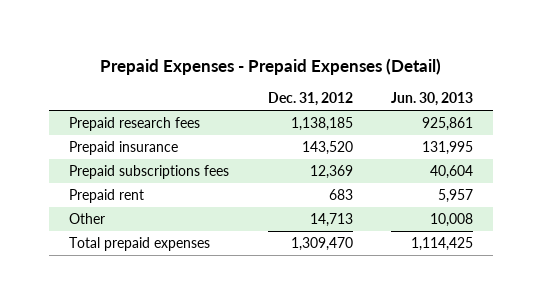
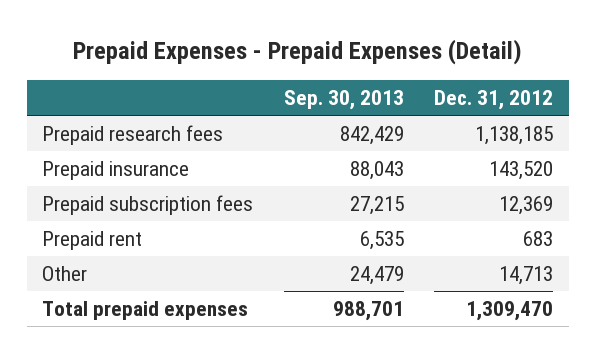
- | Dec. 31, 2012 | Jun. 30, 2013
+ | Sep. 30, 2013 | Dec. 31, 2012
- Prepaid subscriptions fees | 12,369 | 40,604
+ Prepaid subscription fees | 27,215 | 12,369

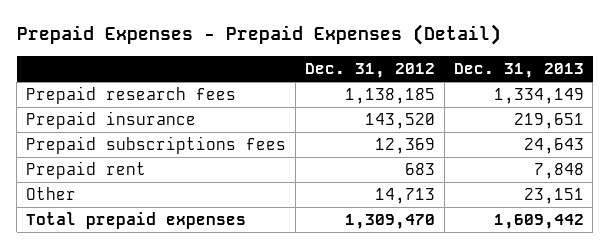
- | Sep. 30, 2013 | Dec. 31, 2012
+ | Dec. 31, 2012 | Dec. 31, 2013
- Prepaid subscription fees | 27,215 | 12,369
+ Prepaid subscriptions fees | 12,369 | 24,643

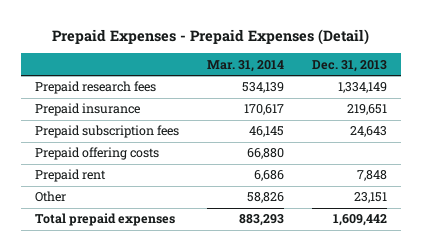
- | Dec. 31, 2012 | Dec. 31, 2013
+ | Mar. 31, 2014 | Dec. 31, 2013
- Prepaid subscriptions fees | 12,369 | 24,643
+ Prepaid subscription fees | 46,145 | 24,643
+ Prepaid offering costs | 66,880 |

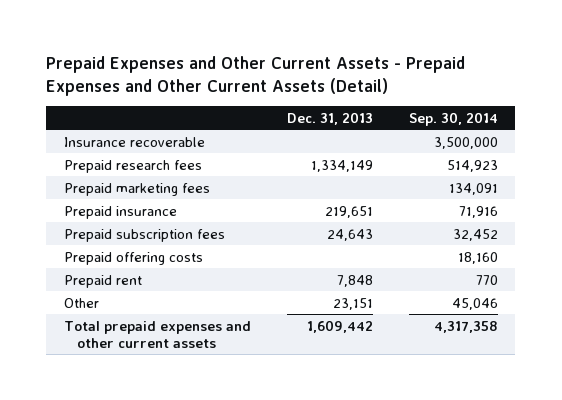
- Prepaid Expenses - Prepaid Expenses (Detail)
+ Prepaid Expenses and Other Current Assets - Prepaid Expenses and Other Current Assets (Detail)
- | Mar. 31, 2014 | Dec. 31, 2013
+ | Dec. 31, 2013 | Sep. 30, 2014
+ Insurance recoverable | | 3,500,000
+ Prepaid marketing fees | | 134,091
- Total prepaid expenses | 883,293 | 1,609,442
+ Total prepaid expenses and other current assets | 1,609,442 | 4,317,358

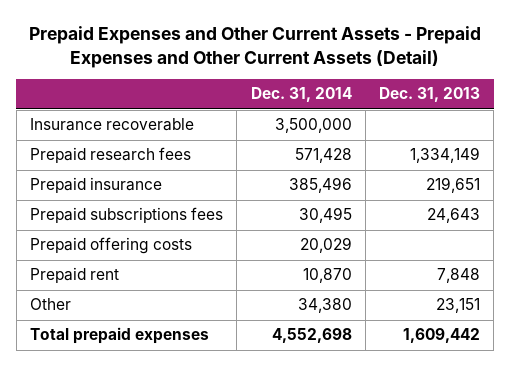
- | Dec. 31, 2013 | Sep. 30, 2014
+ | Dec. 31, 2014 | Dec. 31, 2013
- Prepaid marketing fees | | 134,091
- Prepaid subscription fees | 24,643 | 32,452
+ Prepaid subscriptions fees | 30,495 | 24,643
- Total prepaid expenses and other current assets | 1,609,442 | 4,317,358
+ Total prepaid expenses | 4,552,698 | 1,609,442

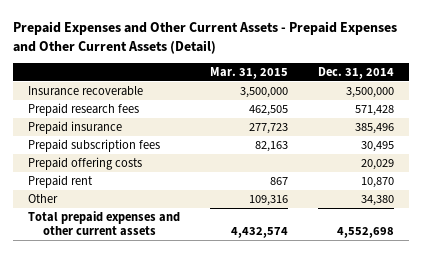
- | Dec. 31, 2014 | Dec. 31, 2013
+ | Mar. 31, 2015 | Dec. 31, 2014
- Prepaid subscriptions fees | 30,495 | 24,643
+ Prepaid subscription fees | 82,163 | 30,495
- Total prepaid expenses | 4,552,698 | 1,609,442
+ Total prepaid expenses and other current assets | 4,432,574 | 4,552,698

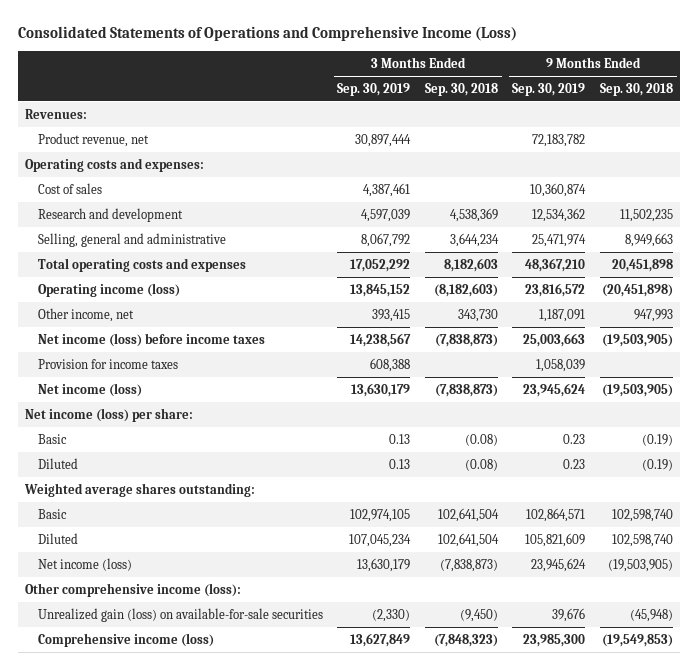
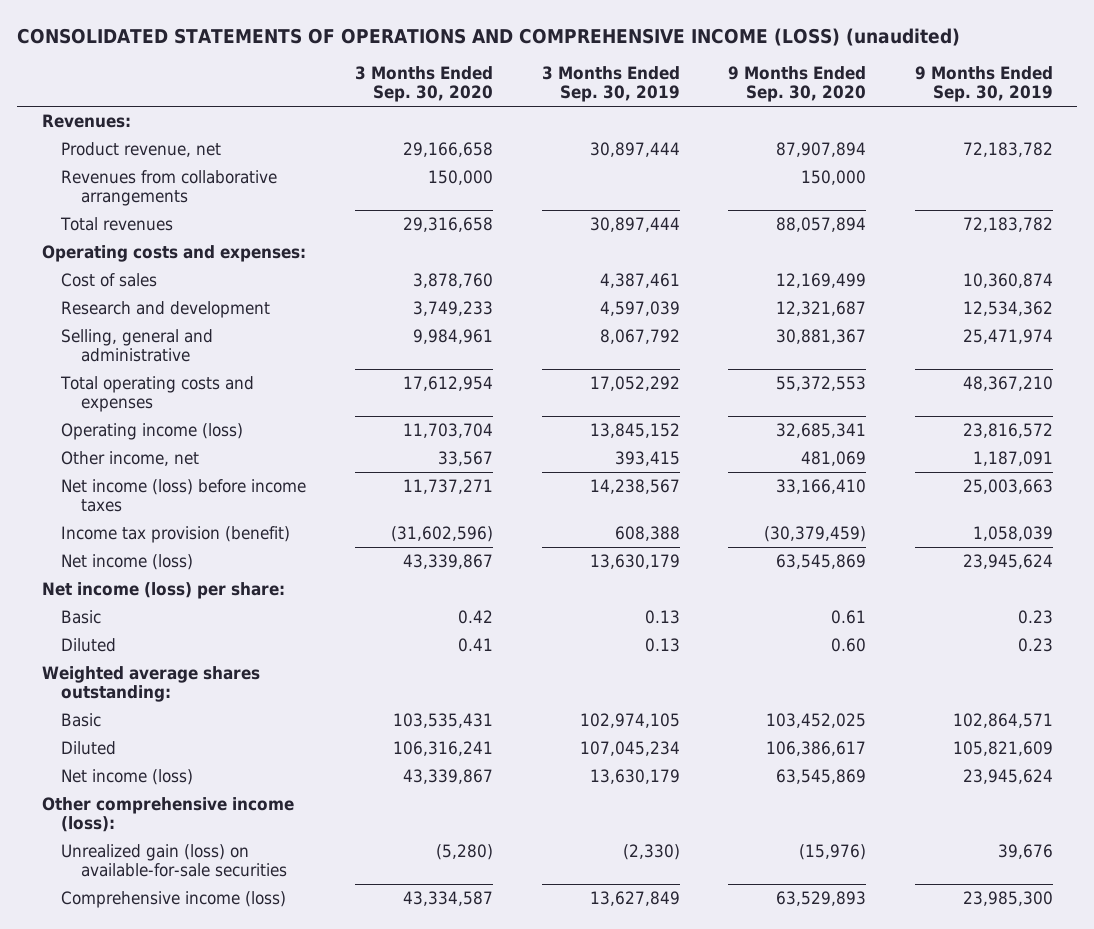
- Consolidated Statements of Operations and Comprehensive Income (Loss)
+ CONSOLIDATED STATEMENTS OF OPERATIONS AND COMPREHENSIVE INCOME (LOSS) (unaudited)
- | 3 Months Ended Sep. 30, 2019 | 3 Months Ended Sep. 30, 2018 | 9 Months Ended Sep. 30, 2019 | 9 Months Ended Sep. 30, 2018
+ | 3 Months Ended Sep. 30, 2020 | 3 Months Ended Sep. 30, 2019 | 9 Months Ended Sep. 30, 2020 | 9 Months Ended Sep. 30, 2019
+ Revenues from collaborative arrangements | 150,000 | | 150,000 |
+ Total revenues | 29,316,658 | 30,897,444 | 88,057,894 | 72,183,782
- Provision for income taxes | 608,388 | | 1,058,039 |
+ Income tax provision (benefit) | (31,602,596) | 608,388 | (30,379,459) | 1,058,039

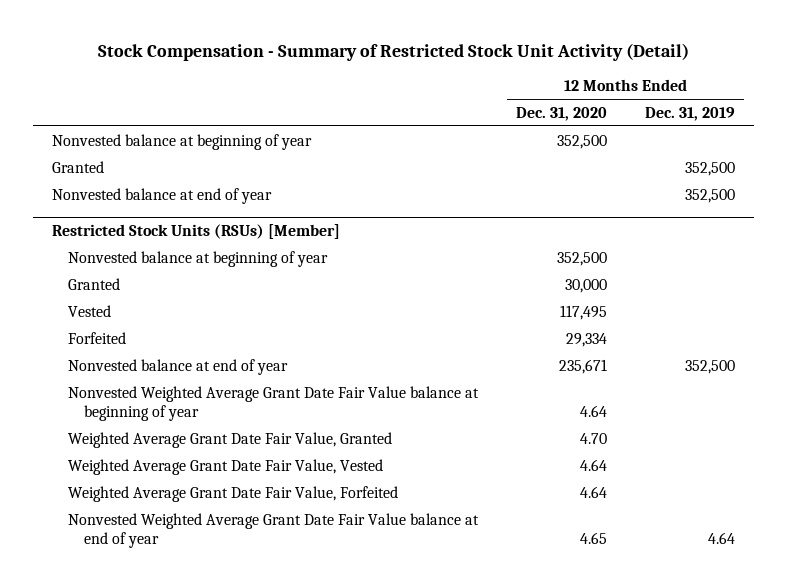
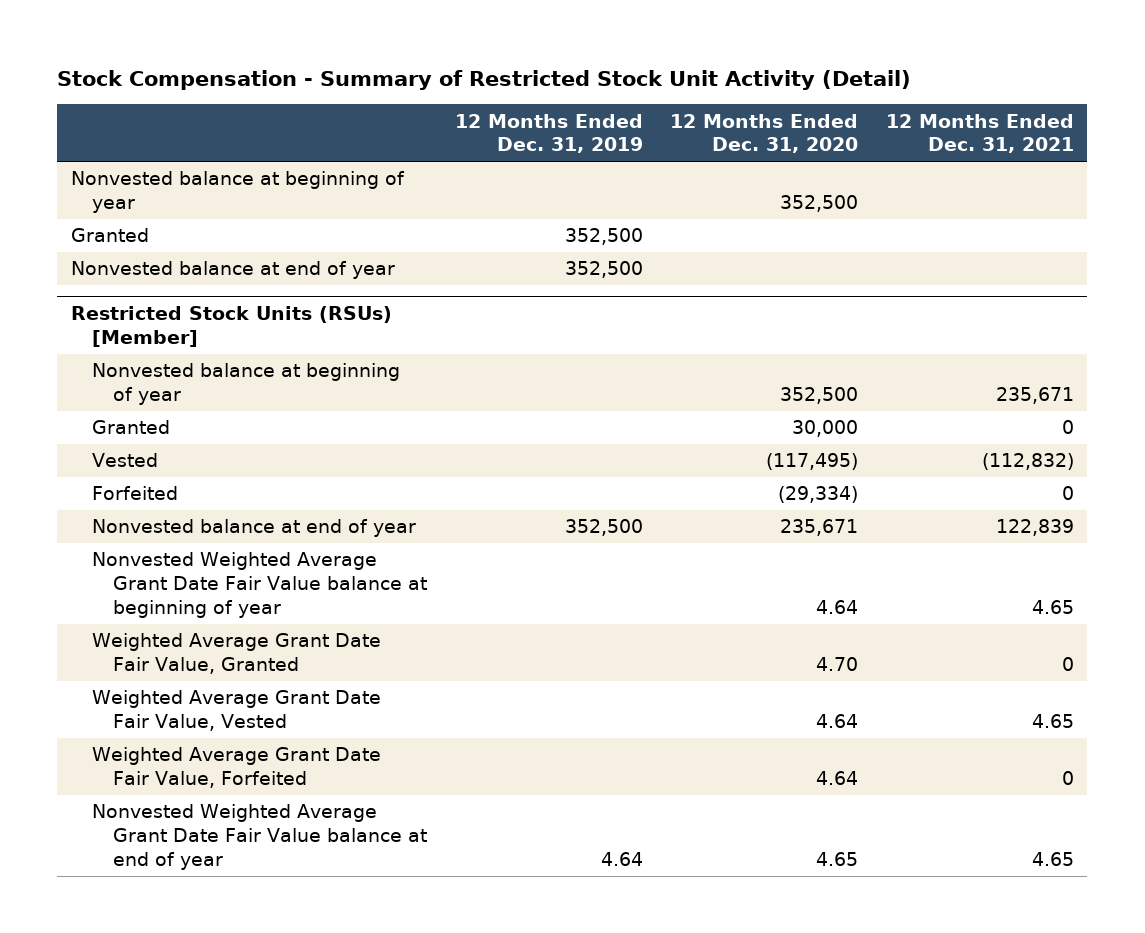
- | 12 Months Ended Dec. 31, 2020 | 12 Months Ended Dec. 31, 2019
+ | 12 Months Ended Dec. 31, 2019 | 12 Months Ended Dec. 31, 2020 | 12 Months Ended Dec. 31, 2021
@ Restricted Stock Units (RSUs) [Member]
- Vested | 117,495 |
- Forfeited | 29,334 |
+ Vested | | (117,495) | (112,832)
+ Forfeited | | (29,334) | 0

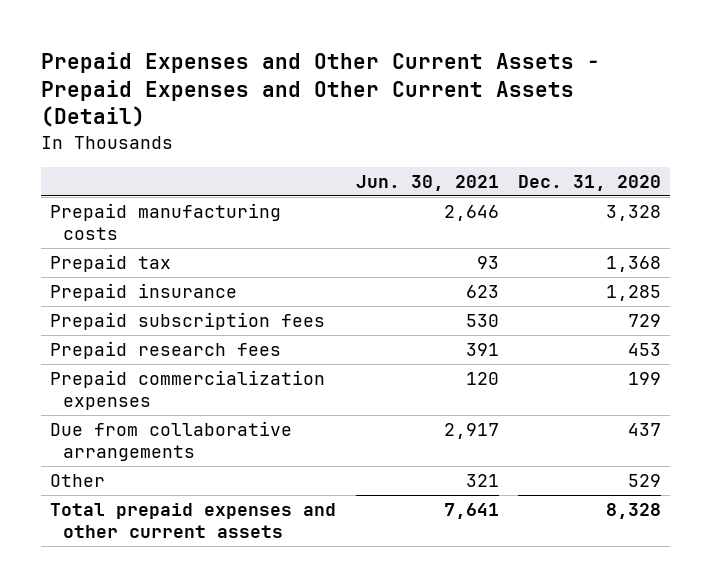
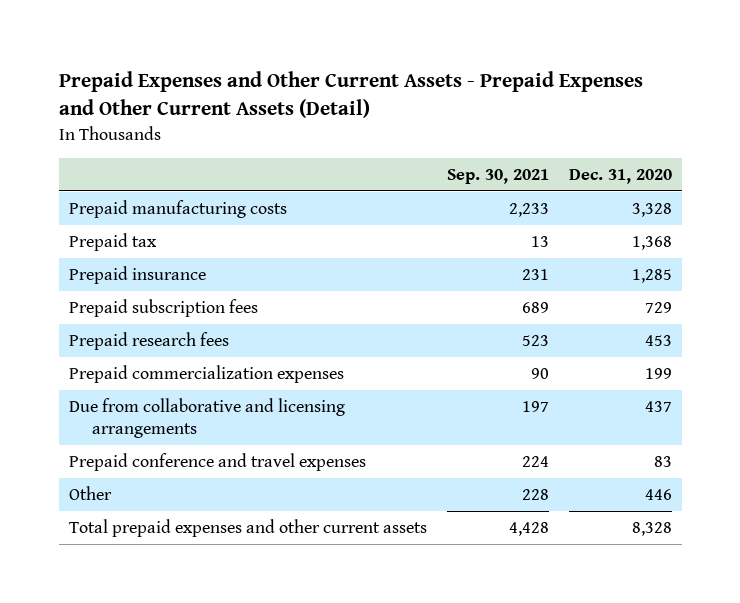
- | Jun. 30, 2021 | Dec. 31, 2020
+ | Sep. 30, 2021 | Dec. 31, 2020
- Due from collaborative arrangements | 2,917 | 437
- Other | 321 | 529
+ Due from collaborative and licensing arrangements | 197 | 437
+ Prepaid conference and travel expenses | 224 | 83
+ Other | 228 | 446

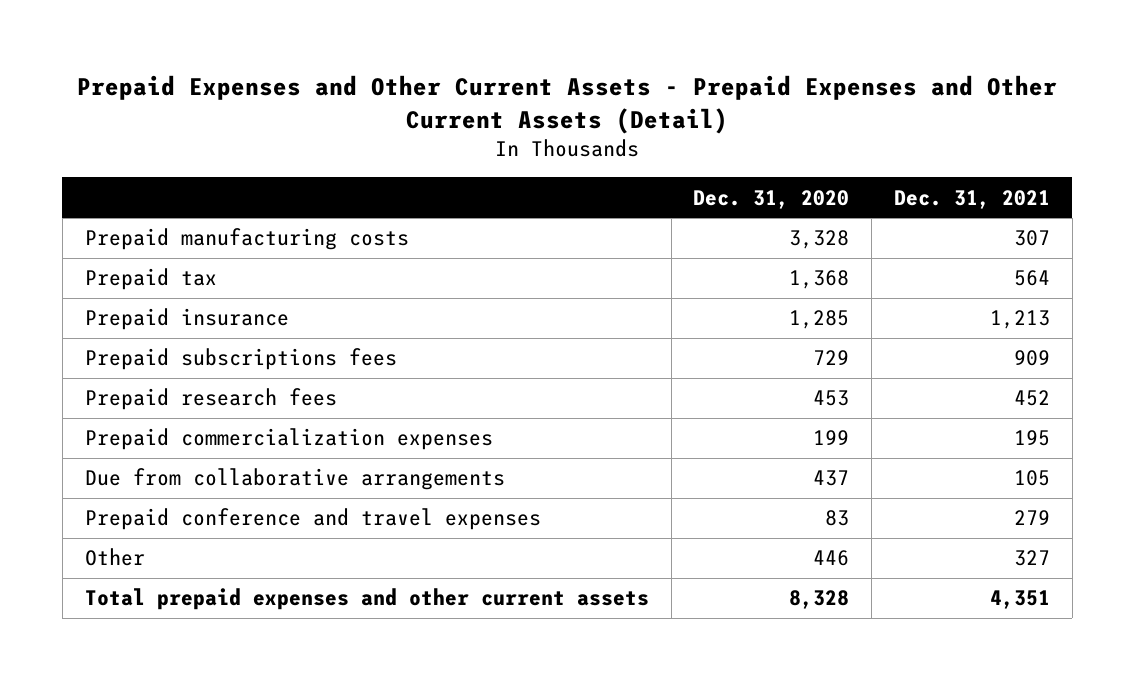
- | Sep. 30, 2021 | Dec. 31, 2020
+ | Dec. 31, 2020 | Dec. 31, 2021
- Prepaid subscription fees | 689 | 729
+ Prepaid subscriptions fees | 729 | 909
- Due from collaborative and licensing arrangements | 197 | 437
+ Due from collaborative arrangements | 437 | 105

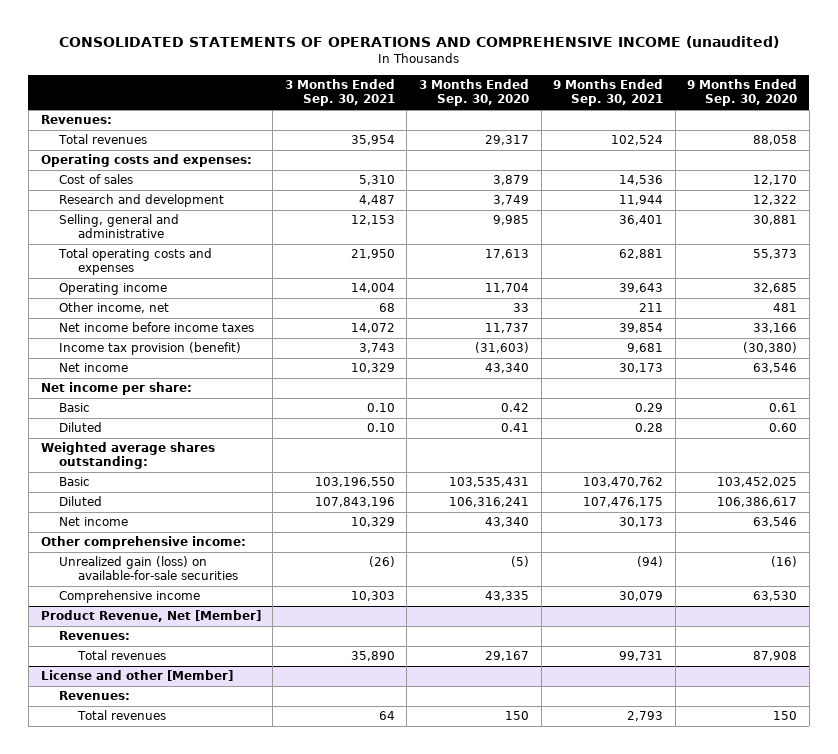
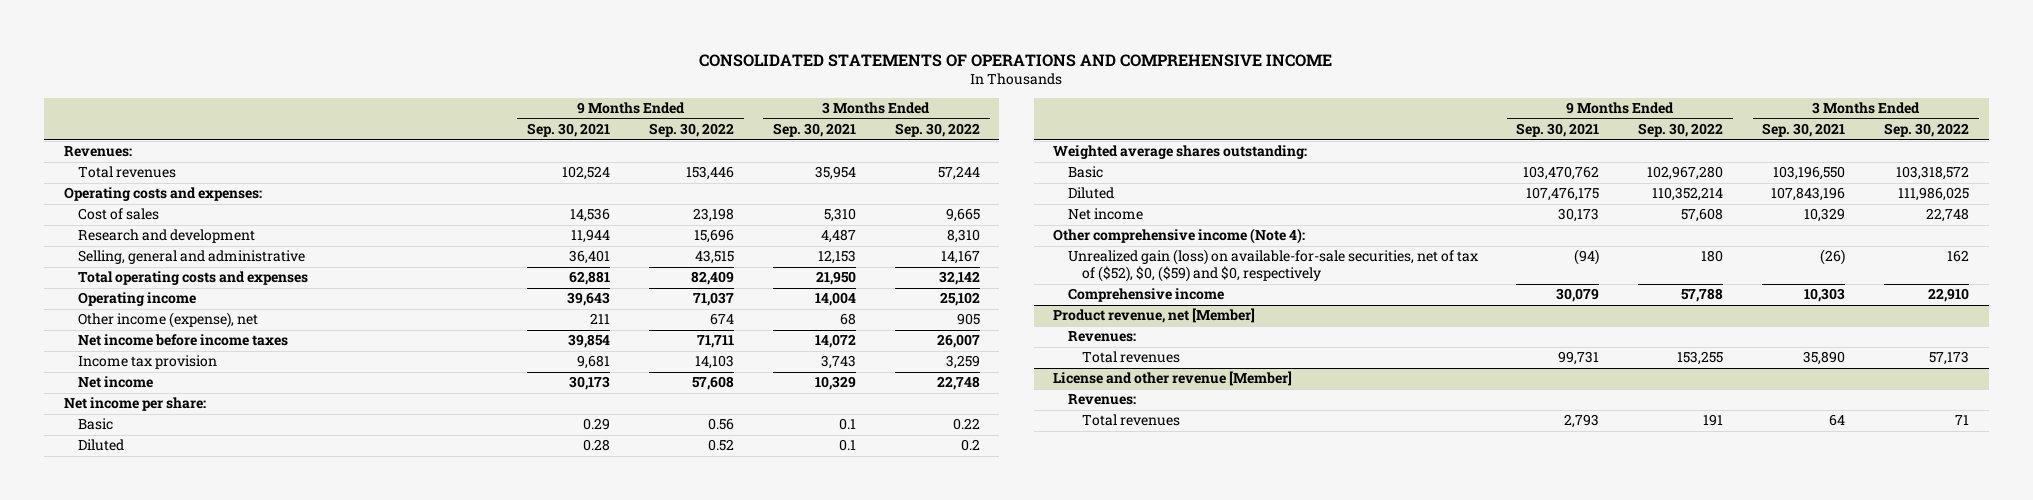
- CONSOLIDATED STATEMENTS OF OPERATIONS AND COMPREHENSIVE INCOME (unaudited)
+ CONSOLIDATED STATEMENTS OF OPERATIONS AND COMPREHENSIVE INCOME
- | 3 Months Ended Sep. 30, 2021 | 3 Months Ended Sep. 30, 2020 | 9 Months Ended Sep. 30, 2021 | 9 Months Ended Sep. 30, 2020
+ | 9 Months Ended Sep. 30, 2021 | 9 Months Ended Sep. 30, 2022 | 3 Months Ended Sep. 30, 2021 | 3 Months Ended Sep. 30, 2022
- Other income, net | 68 | 33 | 211 | 481
+ Other income (expense), net | 211 | 674 | 68 | 905
- Income tax provision (benefit) | 3,743 | (31,603) | 9,681 | (30,380)
+ Income tax provision | 9,681 | 14,103 | 3,743 | 3,259
- Basic | 0.10 | 0.42 | 0.29 | 0.61
- Diluted | 0.10 | 0.41 | 0.28 | 0.60
+ Basic | 0.29 | 0.56 | 0.1 | 0.22
+ Diluted | 0.28 | 0.52 | 0.1 | 0.2
- Other comprehensive income:
- Unrealized gain (loss) on available-for-sale securities | (26) | (5) | (94) | (16)
+ Other comprehensive income (Note 4):
+ Unrealized gain (loss) on available-for-sale securities, net of tax of ($52), $0, ($59) and $0, respectively | (94) | 180 | (26) | 162
- Product Revenue, Net [Member]
+ Product revenue, net [Member]
- License and other [Member]
+ License and other revenue [Member]

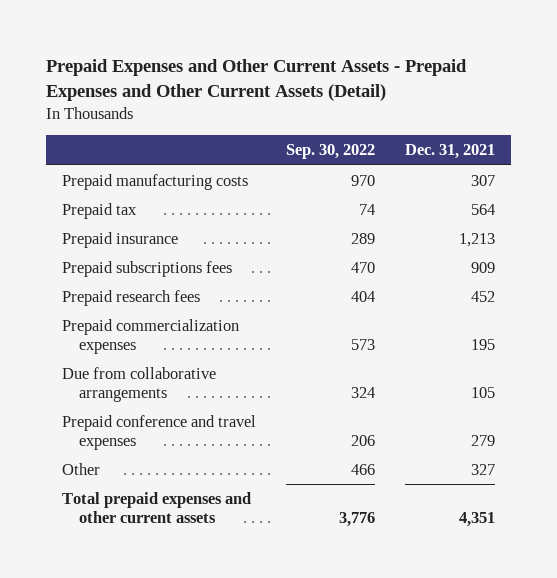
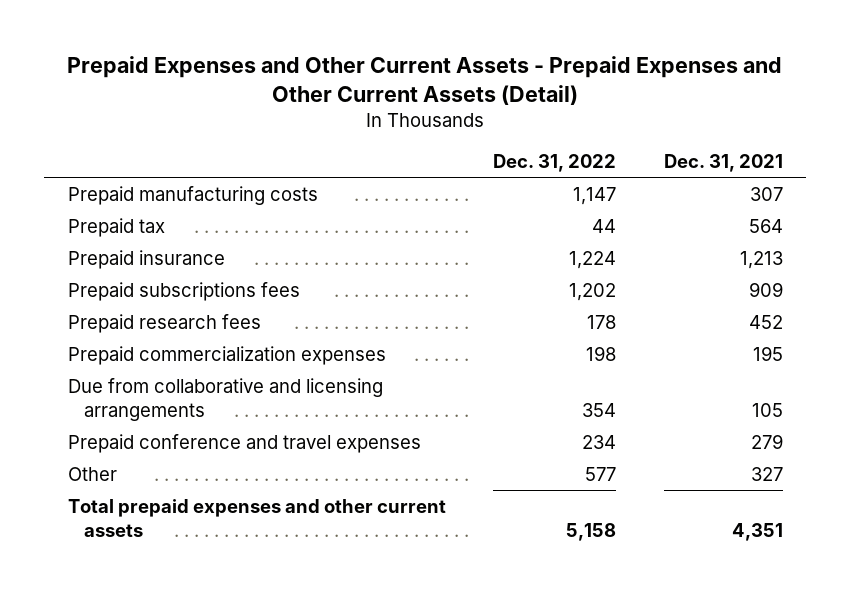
- | Sep. 30, 2022 | Dec. 31, 2021
+ | Dec. 31, 2022 | Dec. 31, 2021
- Due from collaborative arrangements | 324 | 105
+ Due from collaborative and licensing arrangements | 354 | 105

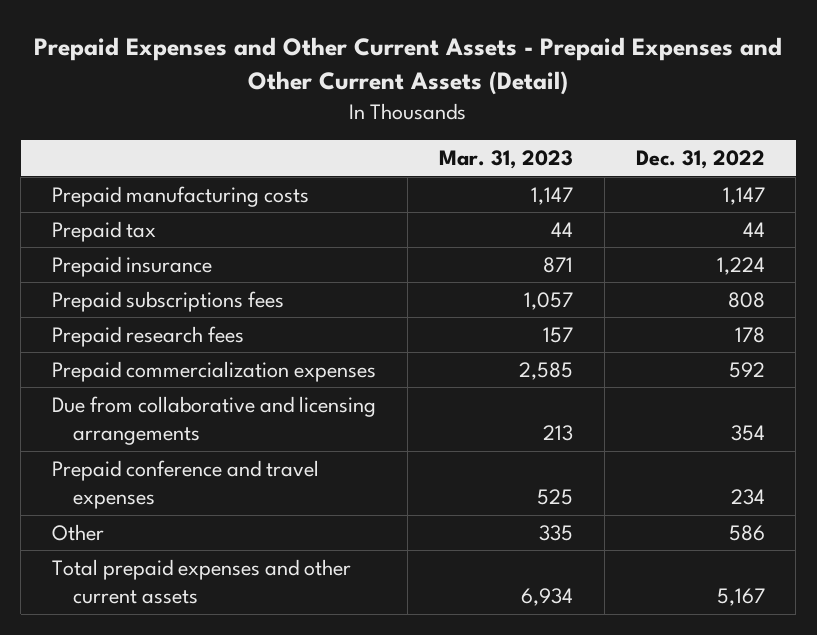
- | Dec. 31, 2022 | Dec. 31, 2021
+ | Mar. 31, 2023 | Dec. 31, 2022
- Prepaid subscriptions fees | 1,202 | 909
+ Prepaid subscriptions fees | 1,057 | 808
- Prepaid commercialization expenses | 198 | 195
+ Prepaid commercialization expenses | 2,585 | 592
- Other | 577 | 327
- Total prepaid expenses and other current assets | 5,158 | 4,351
+ Other | 335 | 586
+ Total prepaid expenses and other current assets | 6,934 | 5,167

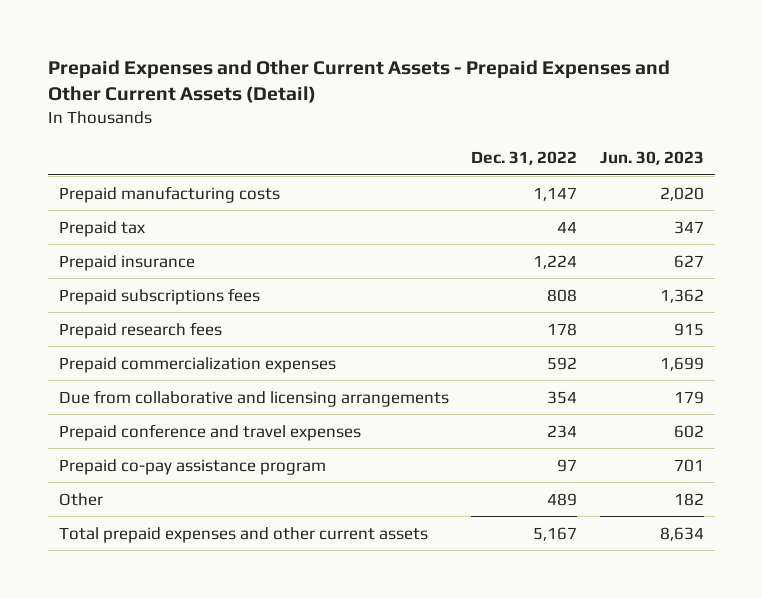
- | Mar. 31, 2023 | Dec. 31, 2022
+ | Dec. 31, 2022 | Jun. 30, 2023
- Other | 335 | 586
+ Prepaid co-pay assistance program | 97 | 701
+ Other | 489 | 182

